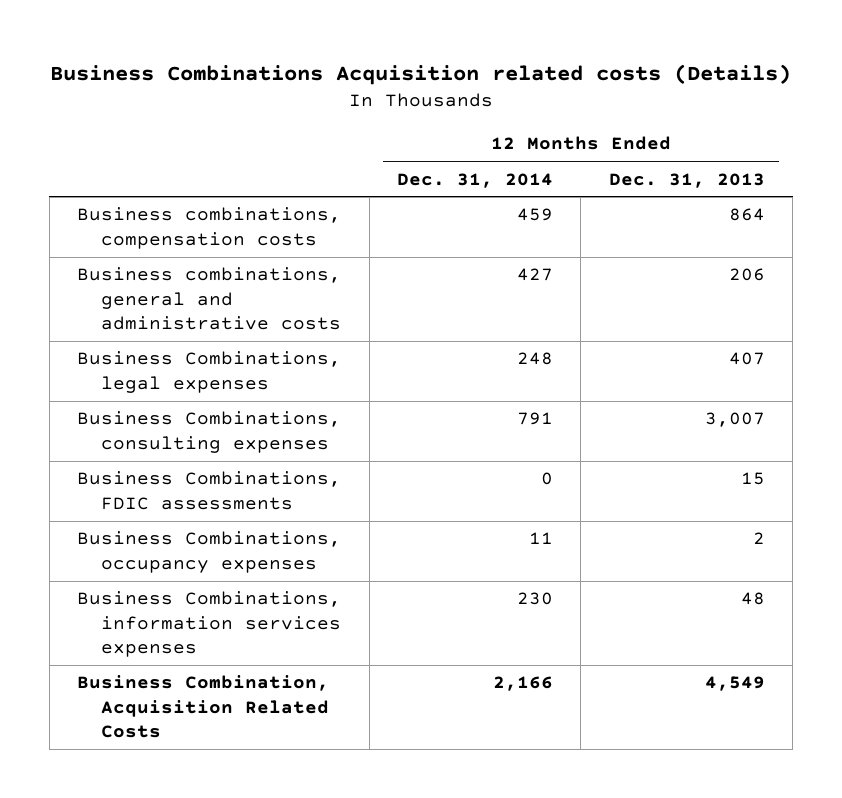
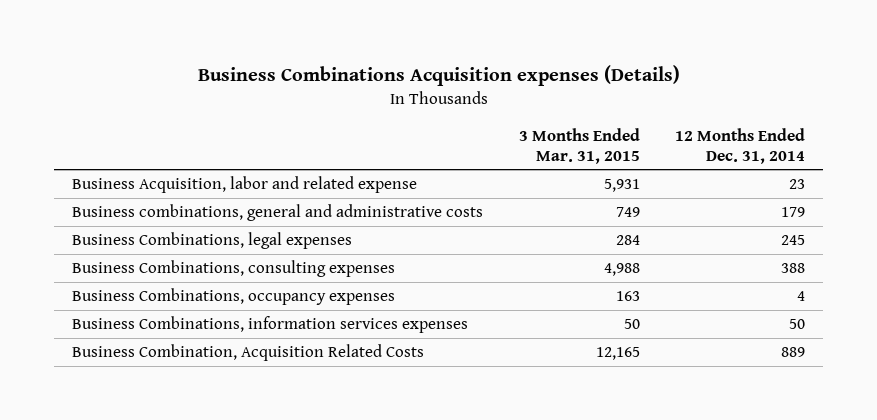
- Business Combinations Acquisition related costs (Details)
+ Business Combinations Acquisition expenses (Details)
- | 12 Months Ended Dec. 31, 2014 | 12 Months Ended Dec. 31, 2013
+ | 3 Months Ended Mar. 31, 2015 | 12 Months Ended Dec. 31, 2014
- Business combinations, compensation costs | 459 | 864
- Business combinations, general and administrative costs | 427 | 206
- Business Combinations, legal expenses | 248 | 407
- Business Combinations, consulting expenses | 791 | 3,007
- Business Combinations, FDIC assessments | 0 | 15
- Business Combinations, occupancy expenses | 11 | 2
- Business Combinations, information services expenses | 230 | 48
- Business Combination, Acquisition Related Costs | 2,166 | 4,549
+ Business Acquisition, labor and related expense | 5,931 | 23
+ Business combinations, general and administrative costs | 749 | 179
+ Business Combinations, legal expenses | 284 | 245
+ Business Combinations, consulting expenses | 4,988 | 388
+ Business Combinations, occupancy expenses | 163 | 4
+ Business Combinations, information services expenses | 50 | 50
+ Business Combination, Acquisition Related Costs | 12,165 | 889

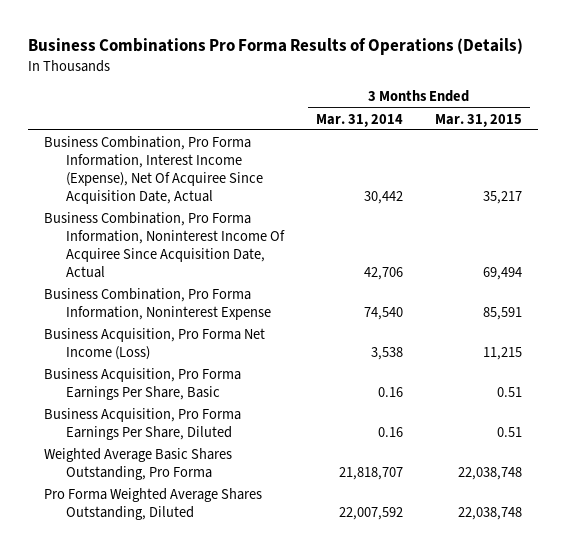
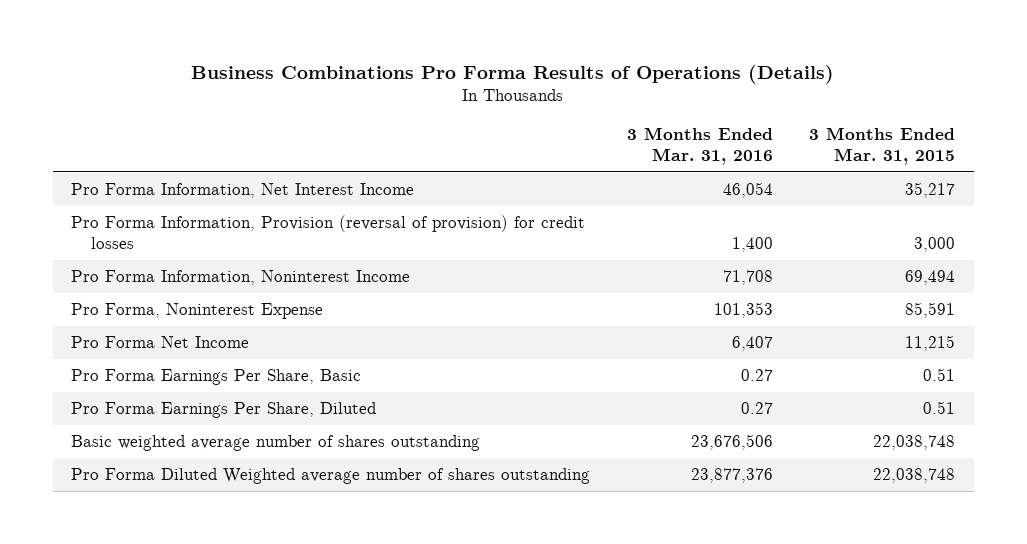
- | 3 Months Ended Mar. 31, 2014 | 3 Months Ended Mar. 31, 2015
+ | 3 Months Ended Mar. 31, 2016 | 3 Months Ended Mar. 31, 2015
- Business Combination, Pro Forma Information, Interest Income (Expense), Net Of Acquiree Since Acquisition Date, Actual | 30,442 | 35,217
- Business Combination, Pro Forma Information, Noninterest Income Of Acquiree Since Acquisition Date, Actual | 42,706 | 69,494
- Business Combination, Pro Forma Information, Noninterest Expense | 74,540 | 85,591
- Business Acquisition, Pro Forma Net Income (Loss) | 3,538 | 11,215
- Business Acquisition, Pro Forma Earnings Per Share, Basic | 0.16 | 0.51
- Business Acquisition, Pro Forma Earnings Per Share, Diluted | 0.16 | 0.51
- Weighted Average Basic Shares Outstanding, Pro Forma | 21,818,707 | 22,038,748
- Pro Forma Weighted Average Shares Outstanding, Diluted | 22,007,592 | 22,038,748
+ Pro Forma Information, Net Interest Income | 46,054 | 35,217
+ Pro Forma Information, Provision (reversal of provision) for credit losses | 1,400 | 3,000
+ Pro Forma Information, Noninterest Income | 71,708 | 69,494
+ Pro Forma, Noninterest Expense | 101,353 | 85,591
+ Pro Forma Net Income | 6,407 | 11,215
+ Pro Forma Earnings Per Share, Basic | 0.27 | 0.51
+ Pro Forma Earnings Per Share, Diluted | 0.27 | 0.51
+ Basic weighted average number of shares outstanding | 23,676,506 | 22,038,748
+ Pro Forma Diluted Weighted average number of shares outstanding | 23,877,376 | 22,038,748

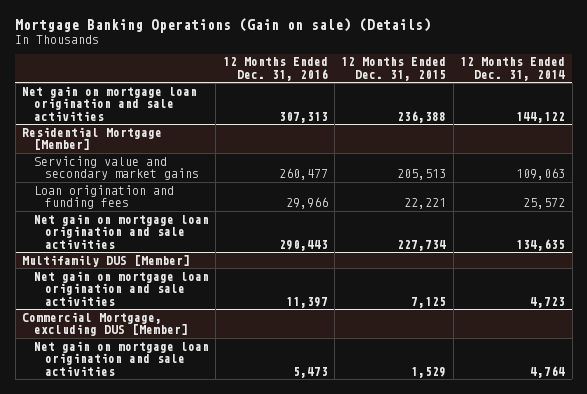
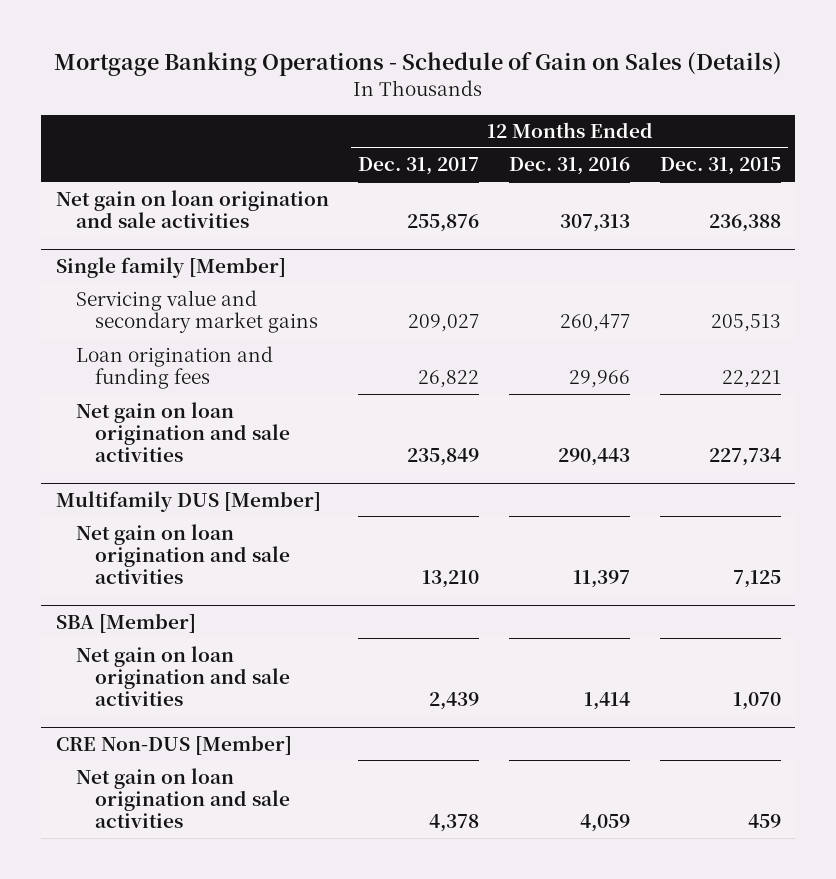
- Mortgage Banking Operations (Gain on sale) (Details)
+ Mortgage Banking Operations - Schedule of Gain on Sales (Details)
- | 12 Months Ended Dec. 31, 2016 | 12 Months Ended Dec. 31, 2015 | 12 Months Ended Dec. 31, 2014
+ | 12 Months Ended Dec. 31, 2017 | 12 Months Ended Dec. 31, 2016 | 12 Months Ended Dec. 31, 2015
- Net gain on mortgage loan origination and sale activities | 307,313 | 236,388 | 144,122
- Residential Mortgage [Member]
+ Net gain on loan origination and sale activities | 255,876 | 307,313 | 236,388
+ Single family [Member]
- Net gain on mortgage loan origination and sale activities | 290,443 | 227,734 | 134,635
+ Net gain on loan origination and sale activities | 235,849 | 290,443 | 227,734
@ Multifamily DUS [Member]
- Net gain on mortgage loan origination and sale activities | 11,397 | 7,125 | 4,723
- Commercial Mortgage, excluding DUS [Member]
- Net gain on mortgage loan origination and sale activities | 5,473 | 1,529 | 4,764
@ Multifamily DUS [Member]
+ Net gain on loan origination and sale activities | 13,210 | 11,397 | 7,125
+ SBA [Member]
+ Net gain on loan origination and sale activities | 2,439 | 1,414 | 1,070
+ CRE Non-DUS [Member]
+ Net gain on loan origination and sale activities | 4,378 | 4,059 | 459

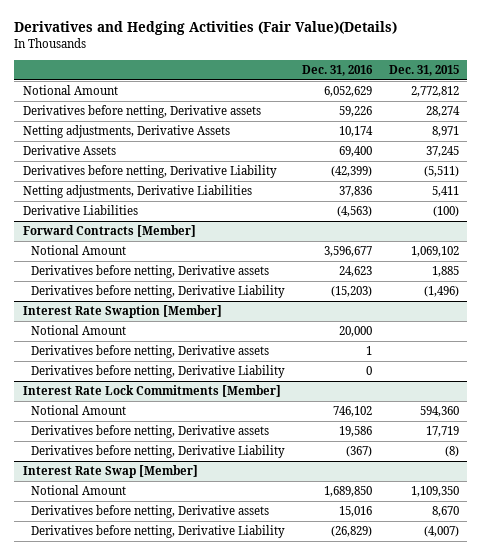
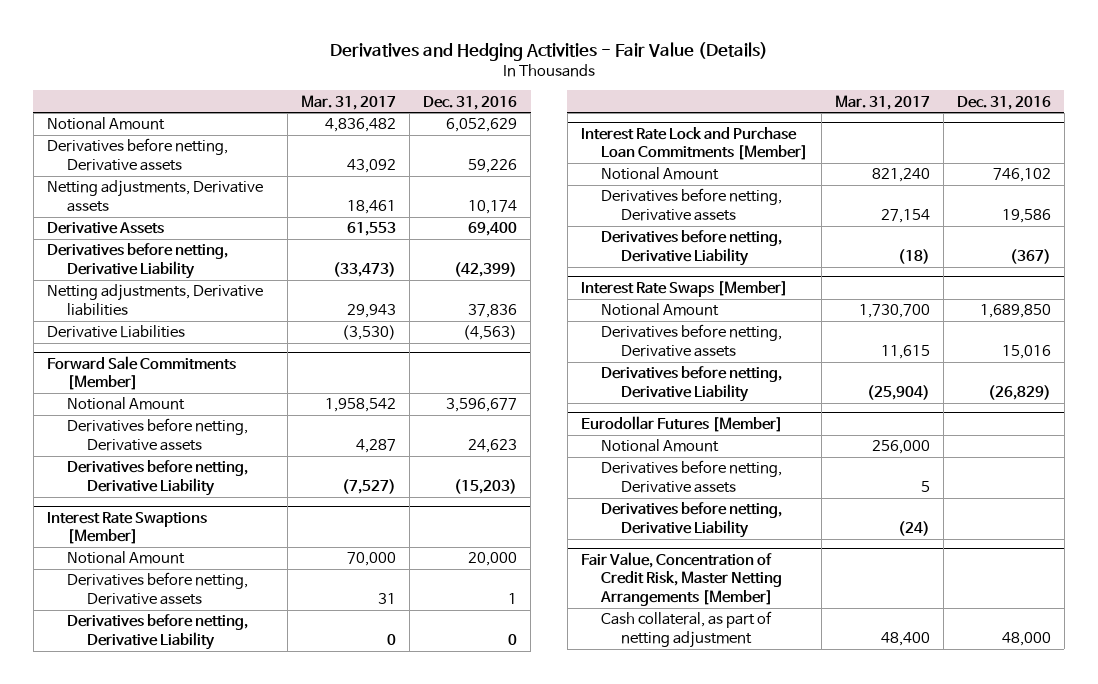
- Derivatives and Hedging Activities (Fair Value)(Details)
+ Derivatives and Hedging Activities - Fair Value (Details)
- | Dec. 31, 2016 | Dec. 31, 2015
+ | Mar. 31, 2017 | Dec. 31, 2016
- Netting adjustments, Derivative Assets | 10,174 | 8,971
+ Netting adjustments, Derivative assets | 18,461 | 10,174
- Netting adjustments, Derivative Liabilities | 37,836 | 5,411
+ Netting adjustments, Derivative liabilities | 29,943 | 37,836
- Forward Contracts [Member]
+ Forward Sale Commitments [Member]
- Interest Rate Swaption [Member]
+ Interest Rate Swaptions [Member]
- Interest Rate Lock Commitments [Member]
+ Interest Rate Lock and Purchase Loan Commitments [Member]
- Interest Rate Swap [Member]
+ Interest Rate Swaps [Member]
+ Eurodollar Futures [Member]
+ Notional Amount | 256,000 |
+ Derivatives before netting, Derivative assets | 5 |
+ Derivatives before netting, Derivative Liability | (24) |
+ Fair Value, Concentration of Credit Risk, Master Netting Arrangements [Member]
+ Cash collateral, as part of netting adjustment | 48,400 | 48,000

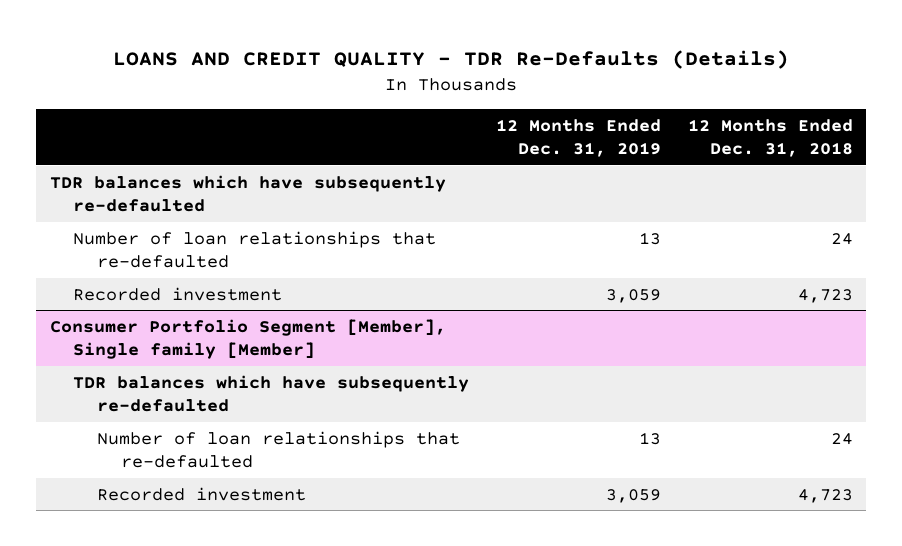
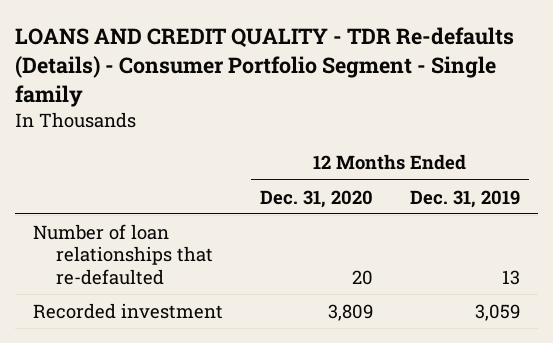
- LOANS AND CREDIT QUALITY - TDR Re-Defaults (Details)
+ LOANS AND CREDIT QUALITY - TDR Re-defaults (Details) - Consumer Portfolio Segment - Single family
- | 12 Months Ended Dec. 31, 2019 | 12 Months Ended Dec. 31, 2018
+ | 12 Months Ended Dec. 31, 2020 | 12 Months Ended Dec. 31, 2019
- TDR balances which have subsequently re-defaulted
- Consumer Portfolio Segment [Member], Single family [Member]
- TDR balances which have subsequently re-defaulted
- Number of loan relationships that re-defaulted | 13 | 24
- Recorded investment | 3,059 | 4,723

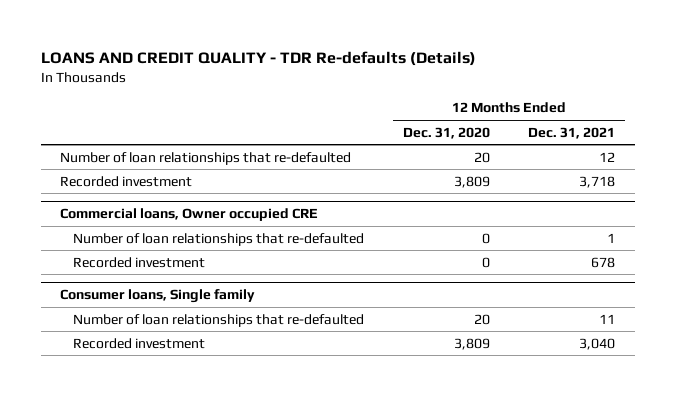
- LOANS AND CREDIT QUALITY - TDR Re-defaults (Details) - Consumer Portfolio Segment - Single family
+ LOANS AND CREDIT QUALITY - TDR Re-defaults (Details)
- | 12 Months Ended Dec. 31, 2020 | 12 Months Ended Dec. 31, 2019
+ | 12 Months Ended Dec. 31, 2020 | 12 Months Ended Dec. 31, 2021
+ Commercial loans, Owner occupied CRE
+ Number of loan relationships that re-defaulted | 0 | 1
+ Recorded investment | 0 | 678
+ Consumer loans, Single family
+ Number of loan relationships that re-defaulted | 20 | 11
+ Recorded investment | 3,809 | 3,040

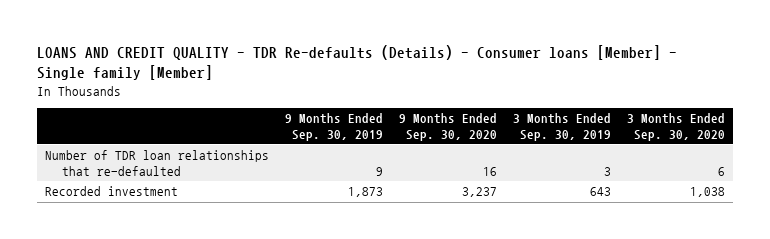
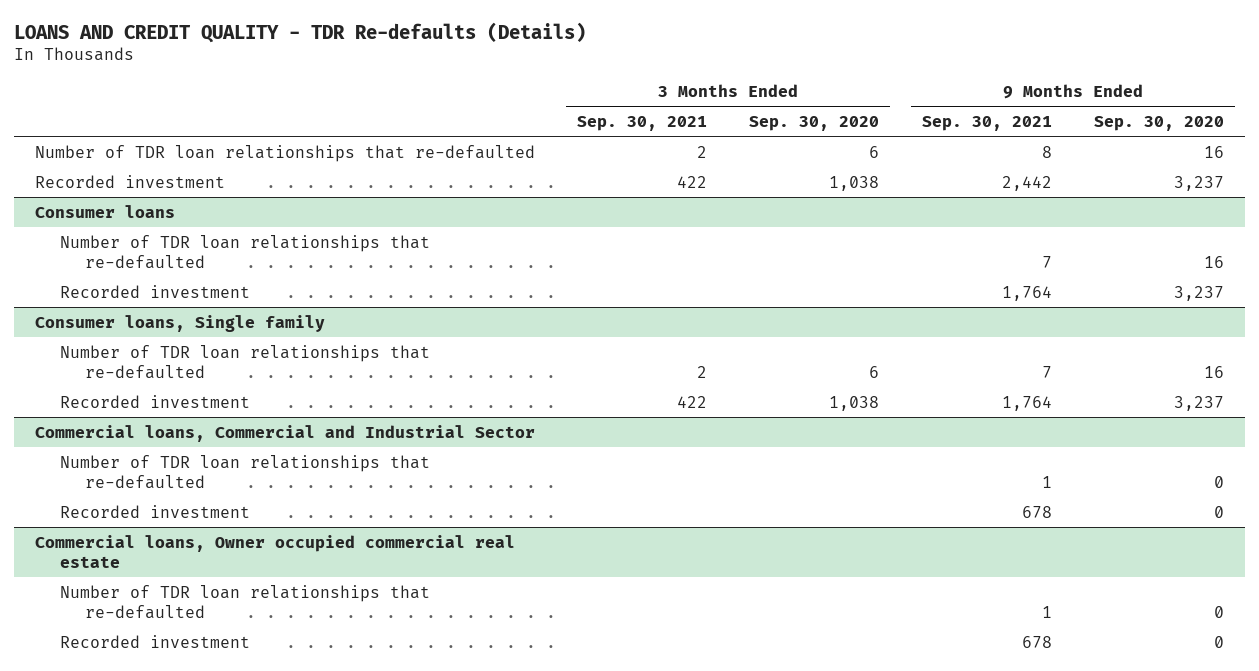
- LOANS AND CREDIT QUALITY - TDR Re-defaults (Details) - Consumer loans [Member] - Single family [Member]
+ LOANS AND CREDIT QUALITY - TDR Re-defaults (Details)
- | 9 Months Ended Sep. 30, 2019 | 9 Months Ended Sep. 30, 2020 | 3 Months Ended Sep. 30, 2019 | 3 Months Ended Sep. 30, 2020
+ | 3 Months Ended Sep. 30, 2021 | 3 Months Ended Sep. 30, 2020 | 9 Months Ended Sep. 30, 2021 | 9 Months Ended Sep. 30, 2020
+ Consumer loans
+ Number of TDR loan relationships that re-defaulted | | | 7 | 16
+ Recorded investment | | | 1,764 | 3,237
+ Consumer loans, Single family
+ Number of TDR loan relationships that re-defaulted | 2 | 6 | 7 | 16
+ Recorded investment | 422 | 1,038 | 1,764 | 3,237
+ Commercial loans, Commercial and Industrial Sector
+ Number of TDR loan relationships that re-defaulted | | | 1 | 0
+ Recorded investment | | | 678 | 0
+ Commercial loans, Owner occupied commercial real estate
+ Number of TDR loan relationships that re-defaulted | | | 1 | 0
+ Recorded investment | | | 678 | 0

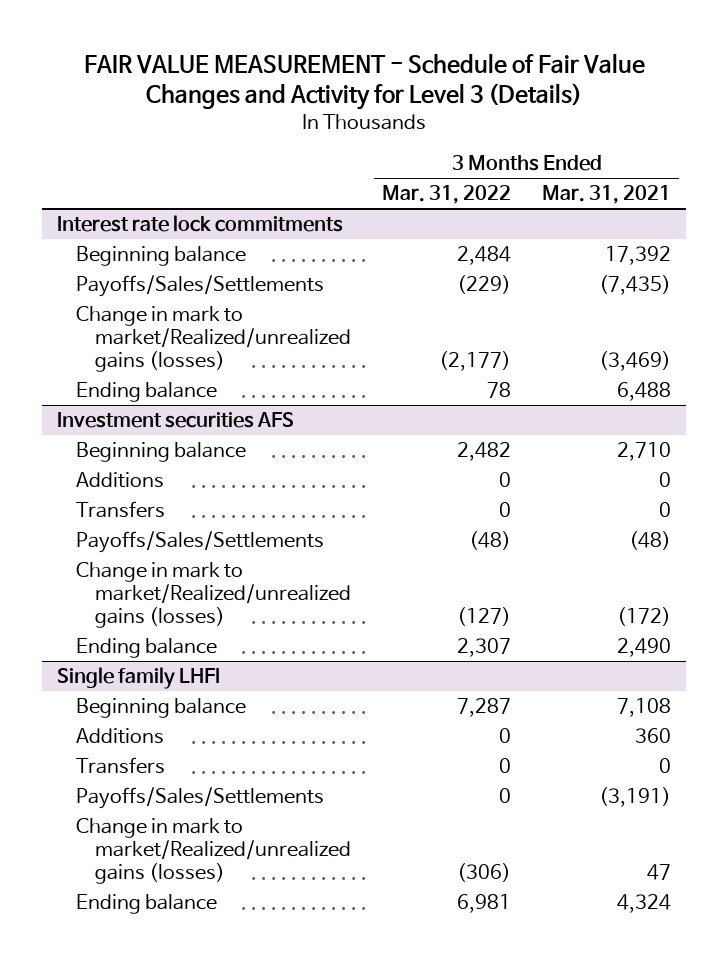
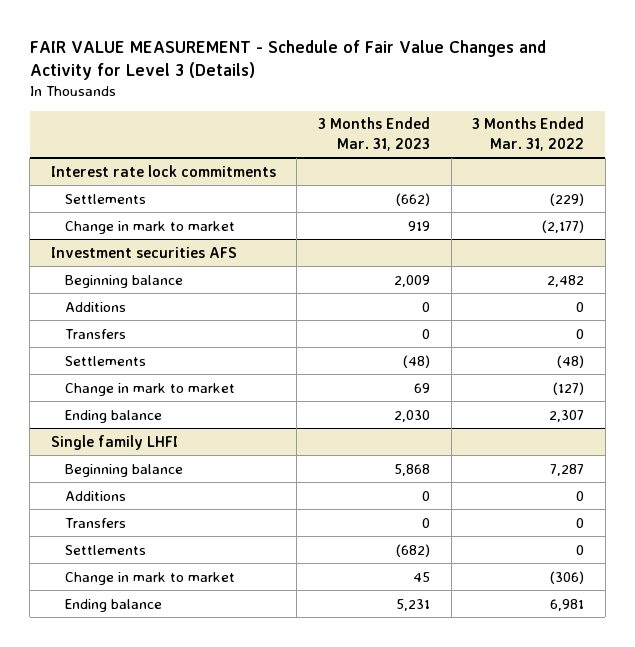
- | 3 Months Ended Mar. 31, 2022 | 3 Months Ended Mar. 31, 2021
+ | 3 Months Ended Mar. 31, 2023 | 3 Months Ended Mar. 31, 2022
@ Interest rate lock commitments
- Beginning balance | 2,484 | 17,392
- Payoffs/Sales/Settlements | (229) | (7,435)
- Change in mark to market/Realized/unrealized gains (losses) | (2,177) | (3,469)
- Ending balance | 78 | 6,488
+ Settlements | (662) | (229)
+ Change in mark to market | 919 | (2,177)
@ Investment securities AFS
- Payoffs/Sales/Settlements | (48) | (48)
- Change in mark to market/Realized/unrealized gains (losses) | (127) | (172)
+ Settlements | (48) | (48)
+ Change in mark to market | 69 | (127)
@ Single family LHFI
- Payoffs/Sales/Settlements | 0 | (3,191)
- Change in mark to market/Realized/unrealized gains (losses) | (306) | 47
+ Settlements | (682) | 0
+ Change in mark to market | 45 | (306)

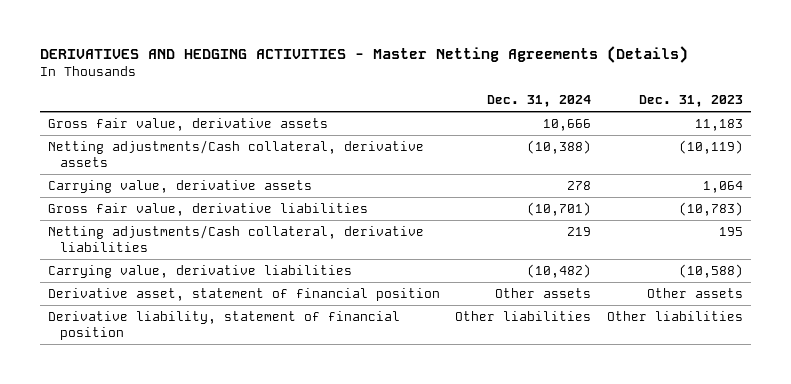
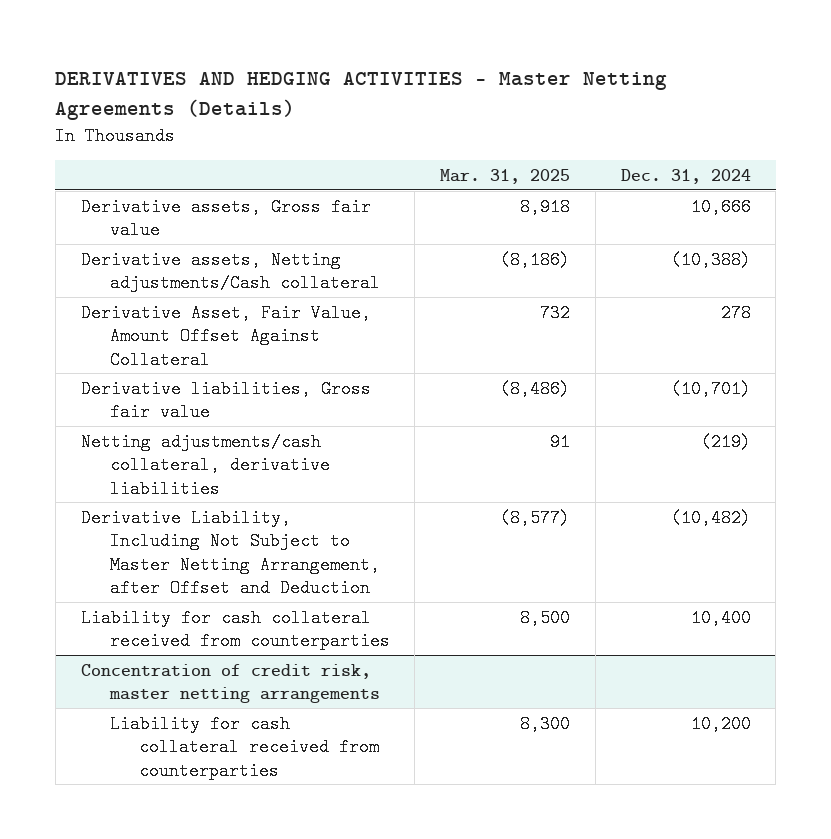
- | Dec. 31, 2024 | Dec. 31, 2023
+ | Mar. 31, 2025 | Dec. 31, 2024
- Gross fair value, derivative assets | 10,666 | 11,183
- Netting adjustments/Cash collateral, derivative assets | (10,388) | (10,119)
- Carrying value, derivative assets | 278 | 1,064
- Gross fair value, derivative liabilities | (10,701) | (10,783)
- Netting adjustments/Cash collateral, derivative liabilities | 219 | 195
- Carrying value, derivative liabilities | (10,482) | (10,588)
- Derivative asset, statement of financial position | Other assets | Other assets
- Derivative liability, statement of financial position | Other liabilities | Other liabilities
+ Derivative assets, Gross fair value | 8,918 | 10,666
+ Derivative assets, Netting adjustments/Cash collateral | (8,186) | (10,388)
+ Derivative Asset, Fair Value, Amount Offset Against Collateral | 732 | 278
+ Derivative liabilities, Gross fair value | (8,486) | (10,701)
+ Netting adjustments/cash collateral, derivative liabilities | 91 | (219)
+ Derivative Liability, Including Not Subject to Master Netting Arrangement, after Offset and Deduction | (8,577) | (10,482)
+ Liability for cash collateral received from counterparties | 8,500 | 10,400
+ Concentration of credit risk, master netting arrangements
+ Liability for cash collateral received from counterparties | 8,300 | 10,200

